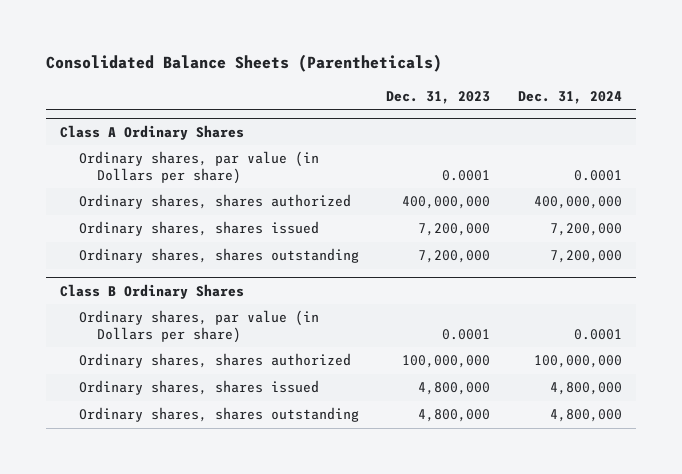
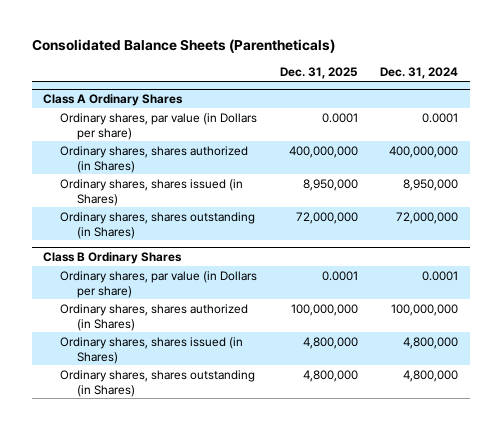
- | Dec. 31, 2023 | Dec. 31, 2024
+ | Dec. 31, 2025 | Dec. 31, 2024
@ Class A Ordinary Shares
- Ordinary shares, shares authorized | 400,000,000 | 400,000,000
- Ordinary shares, shares issued | 7,200,000 | 7,200,000
- Ordinary shares, shares outstanding | 7,200,000 | 7,200,000
+ Ordinary shares, shares authorized (in Shares) | 400,000,000 | 400,000,000
+ Ordinary shares, shares issued (in Shares) | 8,950,000 | 8,950,000
+ Ordinary shares, shares outstanding (in Shares) | 72,000,000 | 72,000,000
@ Class B Ordinary Shares
- Ordinary shares, shares authorized | 100,000,000 | 100,000,000
- Ordinary shares, shares issued | 4,800,000 | 4,800,000
- Ordinary shares, shares outstanding | 4,800,000 | 4,800,000
+ Ordinary shares, shares authorized (in Shares) | 100,000,000 | 100,000,000
+ Ordinary shares, shares issued (in Shares) | 4,800,000 | 4,800,000
+ Ordinary shares, shares outstanding (in Shares) | 4,800,000 | 4,800,000

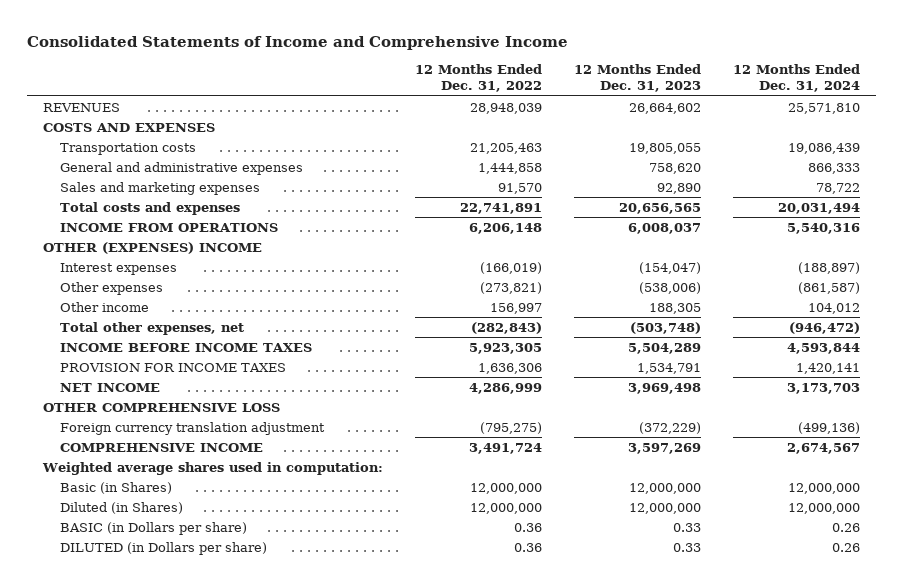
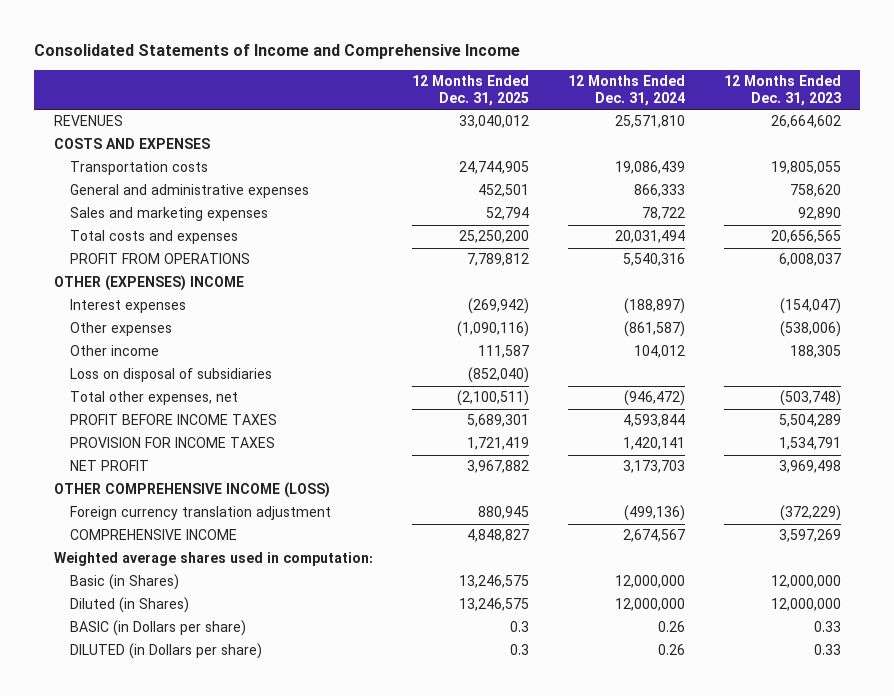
- | 12 Months Ended Dec. 31, 2022 | 12 Months Ended Dec. 31, 2023 | 12 Months Ended Dec. 31, 2024
+ | 12 Months Ended Dec. 31, 2025 | 12 Months Ended Dec. 31, 2024 | 12 Months Ended Dec. 31, 2023
- INCOME FROM OPERATIONS | 6,206,148 | 6,008,037 | 5,540,316
+ PROFIT FROM OPERATIONS | 7,789,812 | 5,540,316 | 6,008,037
+ Loss on disposal of subsidiaries | (852,040) | |
- INCOME BEFORE INCOME TAXES | 5,923,305 | 5,504,289 | 4,593,844
+ PROFIT BEFORE INCOME TAXES | 5,689,301 | 4,593,844 | 5,504,289
- NET INCOME | 4,286,999 | 3,969,498 | 3,173,703
- OTHER COMPREHENSIVE LOSS
+ NET PROFIT | 3,967,882 | 3,173,703 | 3,969,498
+ OTHER COMPREHENSIVE INCOME (LOSS)

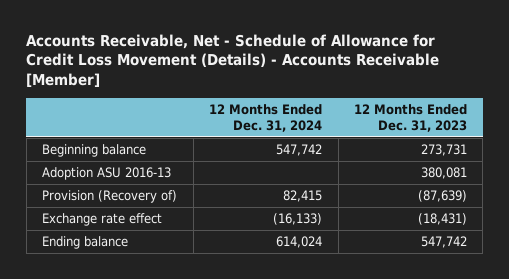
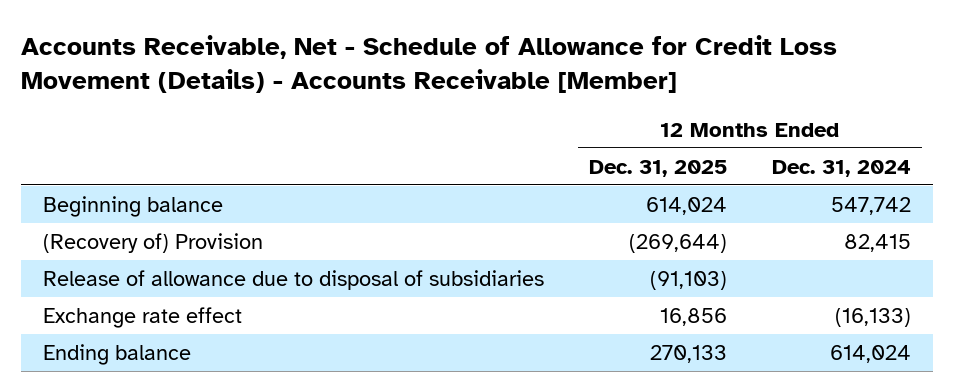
- | 12 Months Ended Dec. 31, 2024 | 12 Months Ended Dec. 31, 2023
+ | 12 Months Ended Dec. 31, 2025 | 12 Months Ended Dec. 31, 2024
- Adoption ASU 2016-13 | | 380,081
- Provision (Recovery of) | 82,415 | (87,639)
+ (Recovery of) Provision | (269,644) | 82,415
+ Release of allowance due to disposal of subsidiaries | (91,103) |

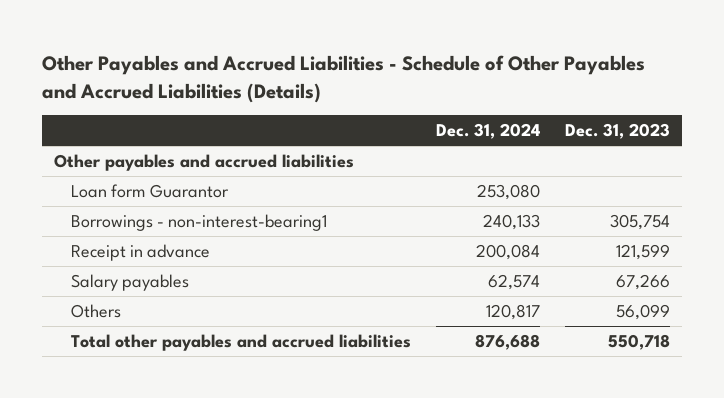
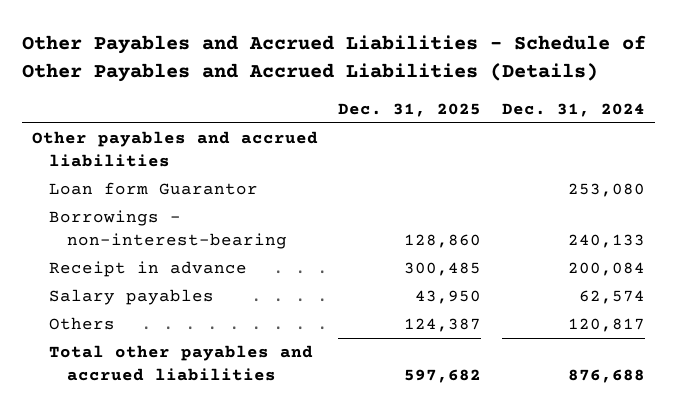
- | Dec. 31, 2024 | Dec. 31, 2023
+ | Dec. 31, 2025 | Dec. 31, 2024
- Borrowings - non-interest-bearing1 | 240,133 | 305,754
+ Borrowings - non-interest-bearing | 128,860 | 240,133

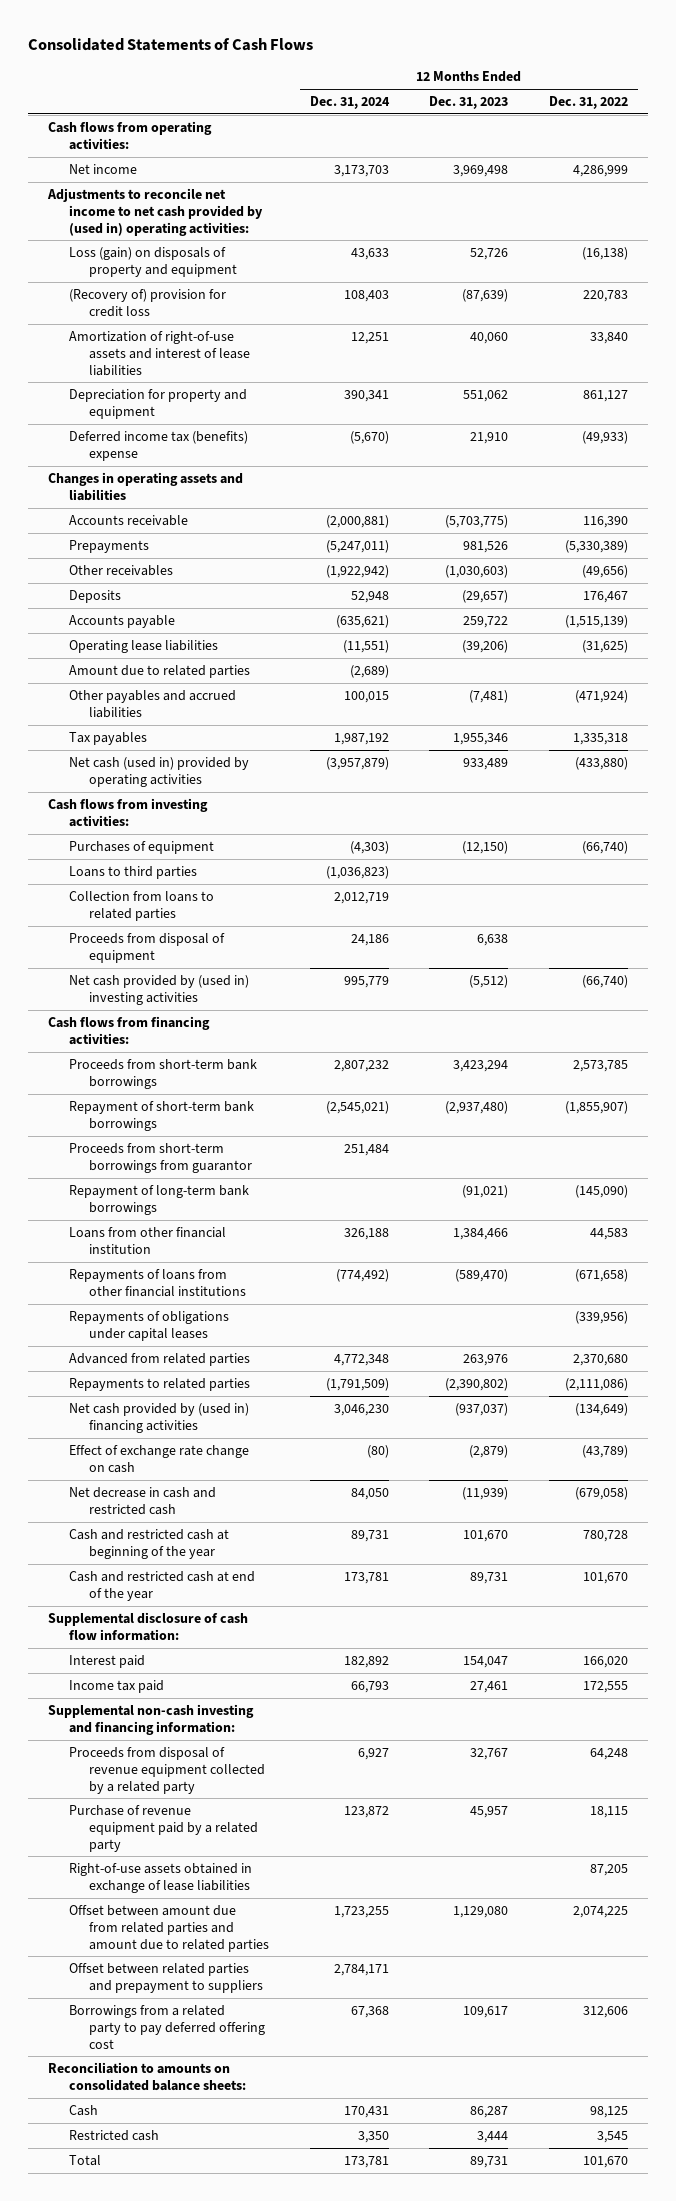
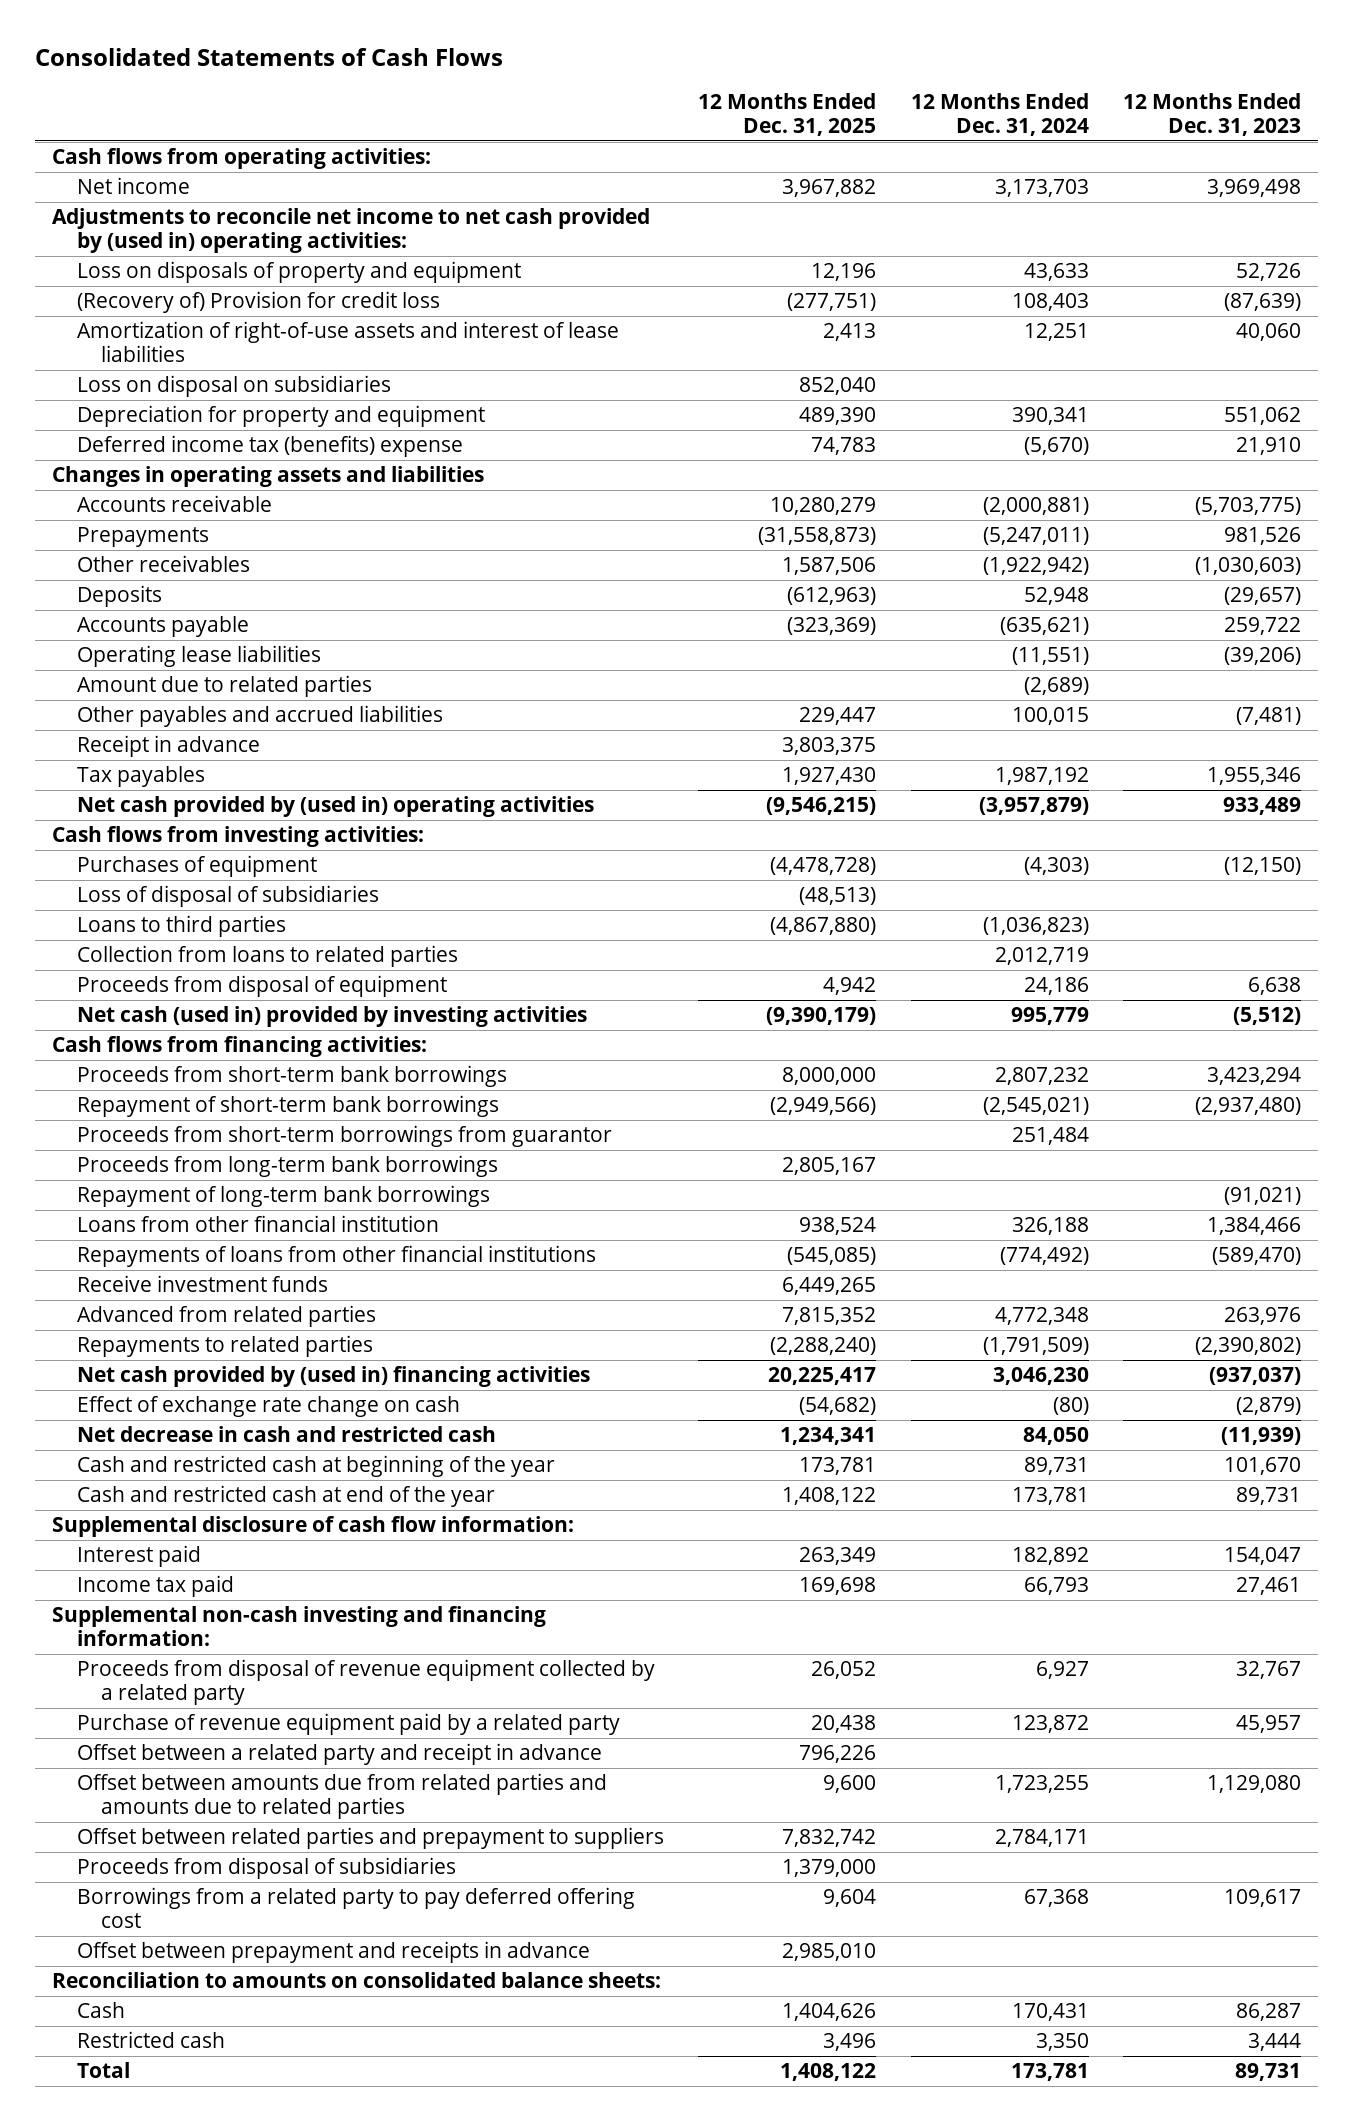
- | 12 Months Ended Dec. 31, 2024 | 12 Months Ended Dec. 31, 2023 | 12 Months Ended Dec. 31, 2022
+ | 12 Months Ended Dec. 31, 2025 | 12 Months Ended Dec. 31, 2024 | 12 Months Ended Dec. 31, 2023
- Loss (gain) on disposals of property and equipment | 43,633 | 52,726 | (16,138)
- (Recovery of) provision for credit loss | 108,403 | (87,639) | 220,783
+ Loss on disposals of property and equipment | 12,196 | 43,633 | 52,726
+ (Recovery of) Provision for credit loss | (277,751) | 108,403 | (87,639)
+ Loss on disposal on subsidiaries | 852,040 | |
+ Receipt in advance | 3,803,375 | |
- Net cash (used in) provided by operating activities | (3,957,879) | 933,489 | (433,880)
+ Net cash provided by (used in) operating activities | (9,546,215) | (3,957,879) | 933,489
+ Loss of disposal of subsidiaries | (48,513) | |
- Net cash provided by (used in) investing activities | 995,779 | (5,512) | (66,740)
+ Net cash (used in) provided by investing activities | (9,390,179) | 995,779 | (5,512)
+ Proceeds from long-term bank borrowings | 2,805,167 | |
- Repayments of obligations under capital leases | | | (339,956)
+ Receive investment funds | 6,449,265 | |
- Right-of-use assets obtained in exchange of lease liabilities | | | 87,205
- Offset between amount due from related parties and amount due to related parties | 1,723,255 | 1,129,080 | 2,074,225
+ Offset between a related party and receipt in advance | 796,226 | |
+ Offset between amounts due from related parties and amounts due to related parties | 9,600 | 1,723,255 | 1,129,080
+ Proceeds from disposal of subsidiaries | 1,379,000 | |
+ Offset between prepayment and receipts in advance | 2,985,010 | |

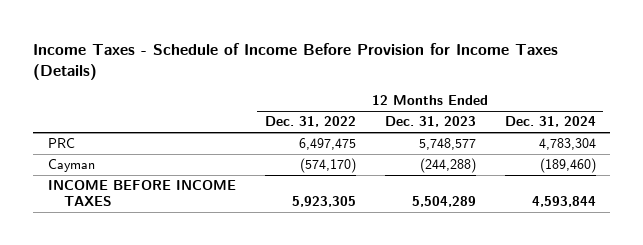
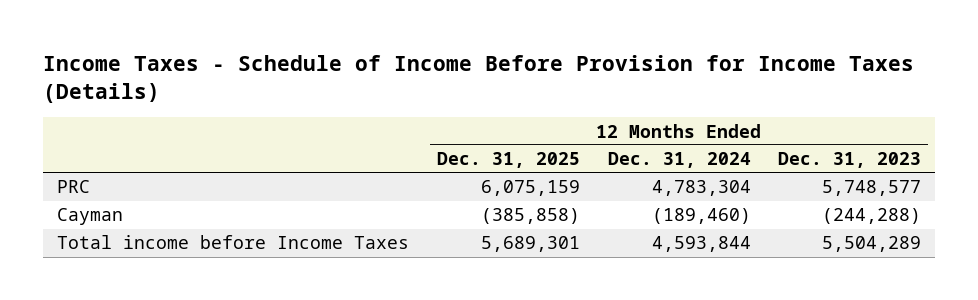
- | 12 Months Ended Dec. 31, 2022 | 12 Months Ended Dec. 31, 2023 | 12 Months Ended Dec. 31, 2024
+ | 12 Months Ended Dec. 31, 2025 | 12 Months Ended Dec. 31, 2024 | 12 Months Ended Dec. 31, 2023
- INCOME BEFORE INCOME TAXES | 5,923,305 | 5,504,289 | 4,593,844
+ Total income before Income Taxes | 5,689,301 | 4,593,844 | 5,504,289

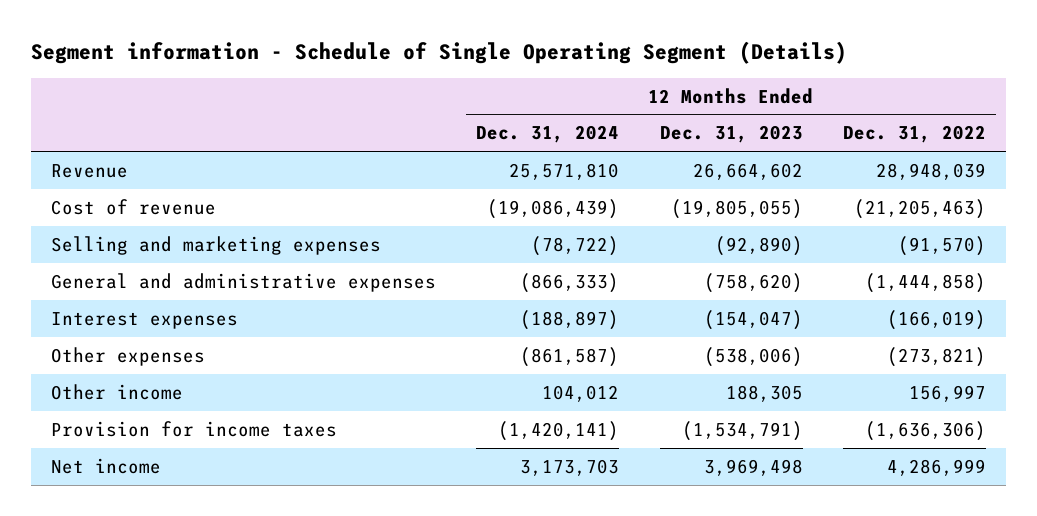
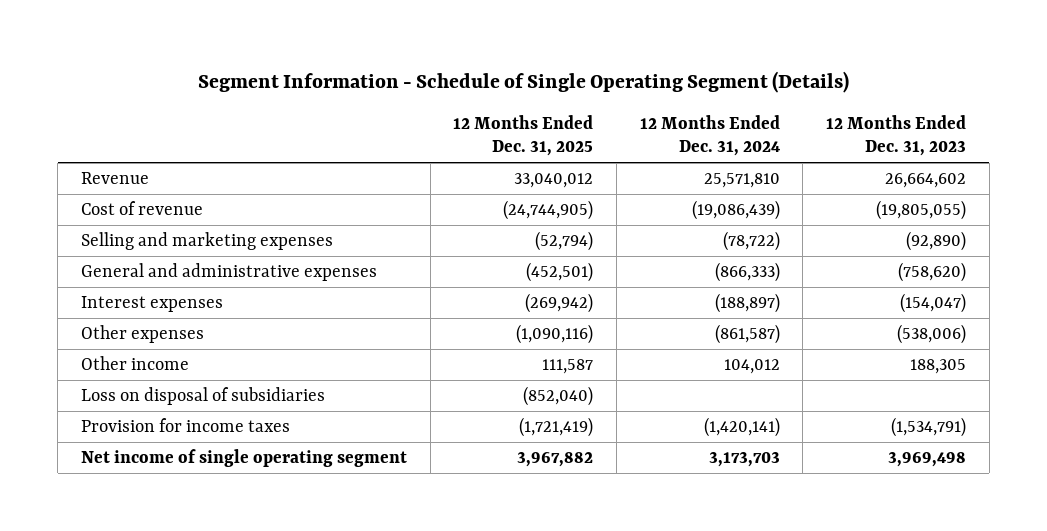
- Segment information - Schedule of Single Operating Segment (Details)
+ Segment Information - Schedule of Single Operating Segment (Details)
- | 12 Months Ended Dec. 31, 2024 | 12 Months Ended Dec. 31, 2023 | 12 Months Ended Dec. 31, 2022
+ | 12 Months Ended Dec. 31, 2025 | 12 Months Ended Dec. 31, 2024 | 12 Months Ended Dec. 31, 2023
+ Loss on disposal of subsidiaries | (852,040) | |
- Net income | 3,173,703 | 3,969,498 | 4,286,999
+ Net income of single operating segment | 3,967,882 | 3,173,703 | 3,969,498

